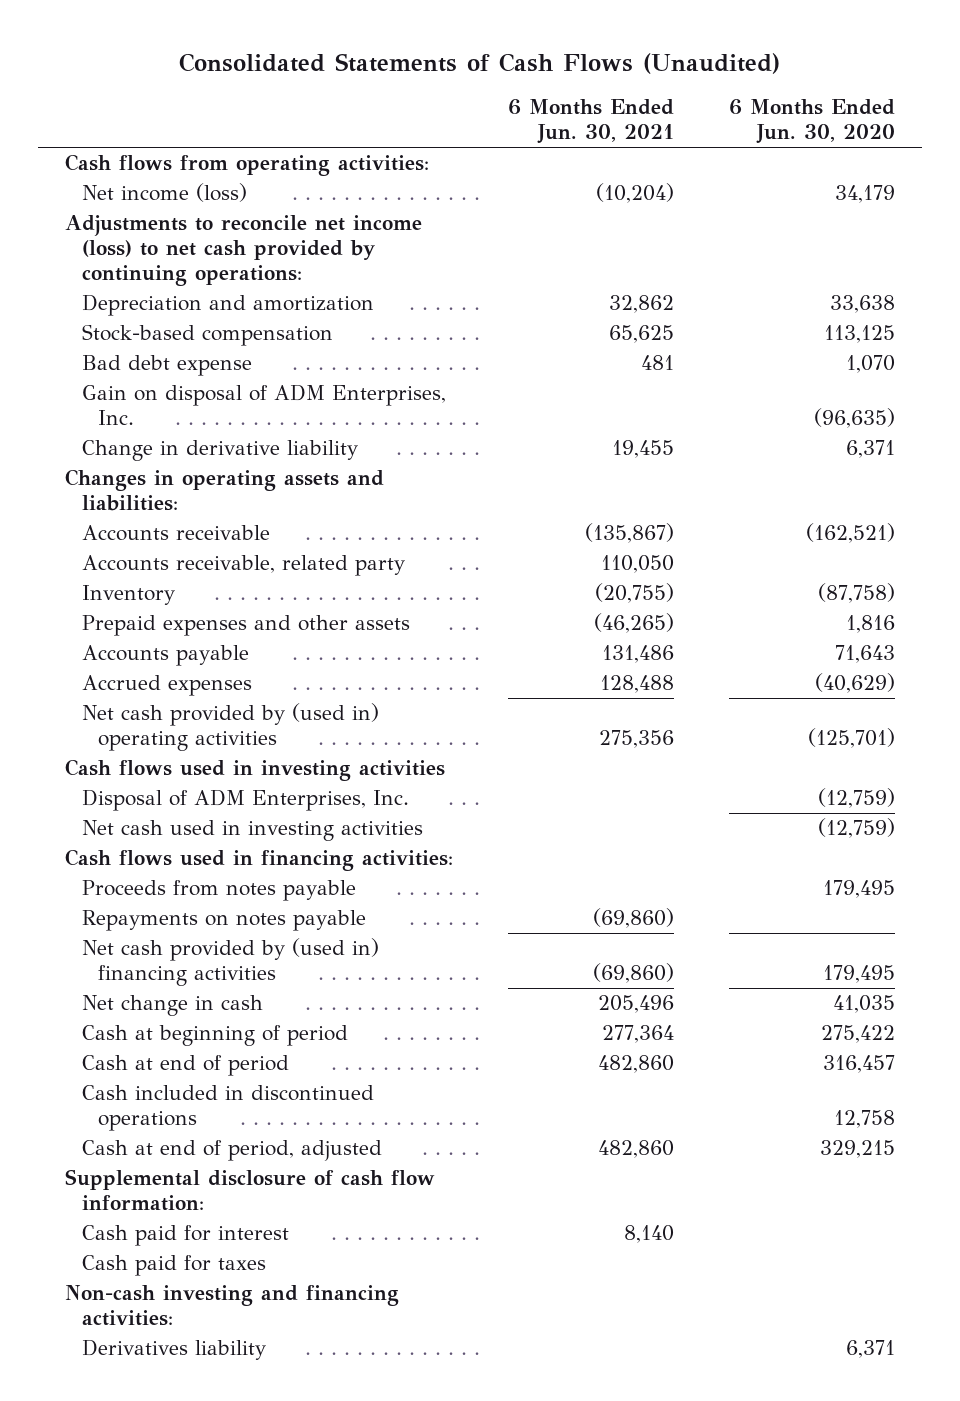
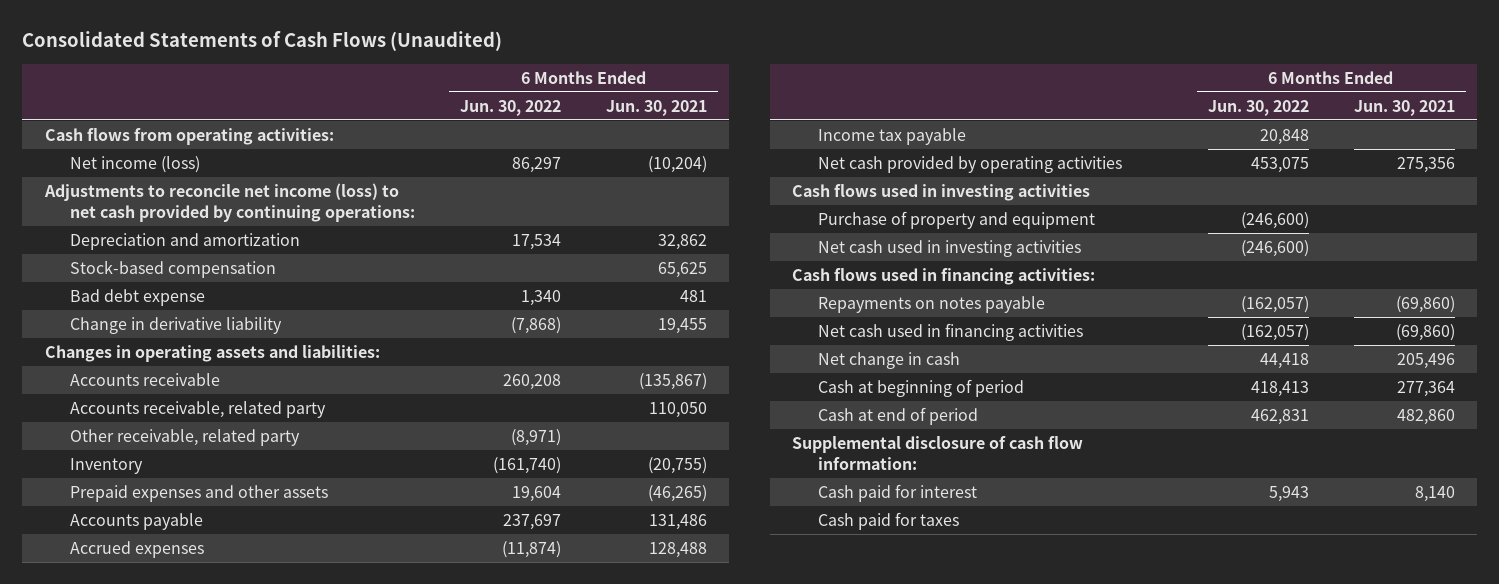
- | 6 Months Ended Jun. 30, 2021 | 6 Months Ended Jun. 30, 2020
+ | 6 Months Ended Jun. 30, 2022 | 6 Months Ended Jun. 30, 2021
- Gain on disposal of ADM Enterprises, Inc. | | (96,635)
+ Other receivable, related party | (8,971) |
- Net cash provided by (used in) operating activities | 275,356 | (125,701)
+ Income tax payable | 20,848 |
+ Net cash provided by operating activities | 453,075 | 275,356
- Disposal of ADM Enterprises, Inc. | | (12,759)
+ Purchase of property and equipment | (246,600) |
- Proceeds from notes payable | | 179,495
- Net cash provided by (used in) financing activities | (69,860) | 179,495
+ Net cash used in financing activities | (162,057) | (69,860)
- Cash included in discontinued operations | | 12,758
- Cash at end of period, adjusted | 482,860 | 329,215
- Non-cash investing and financing activities:
- Derivatives liability | | 6,371

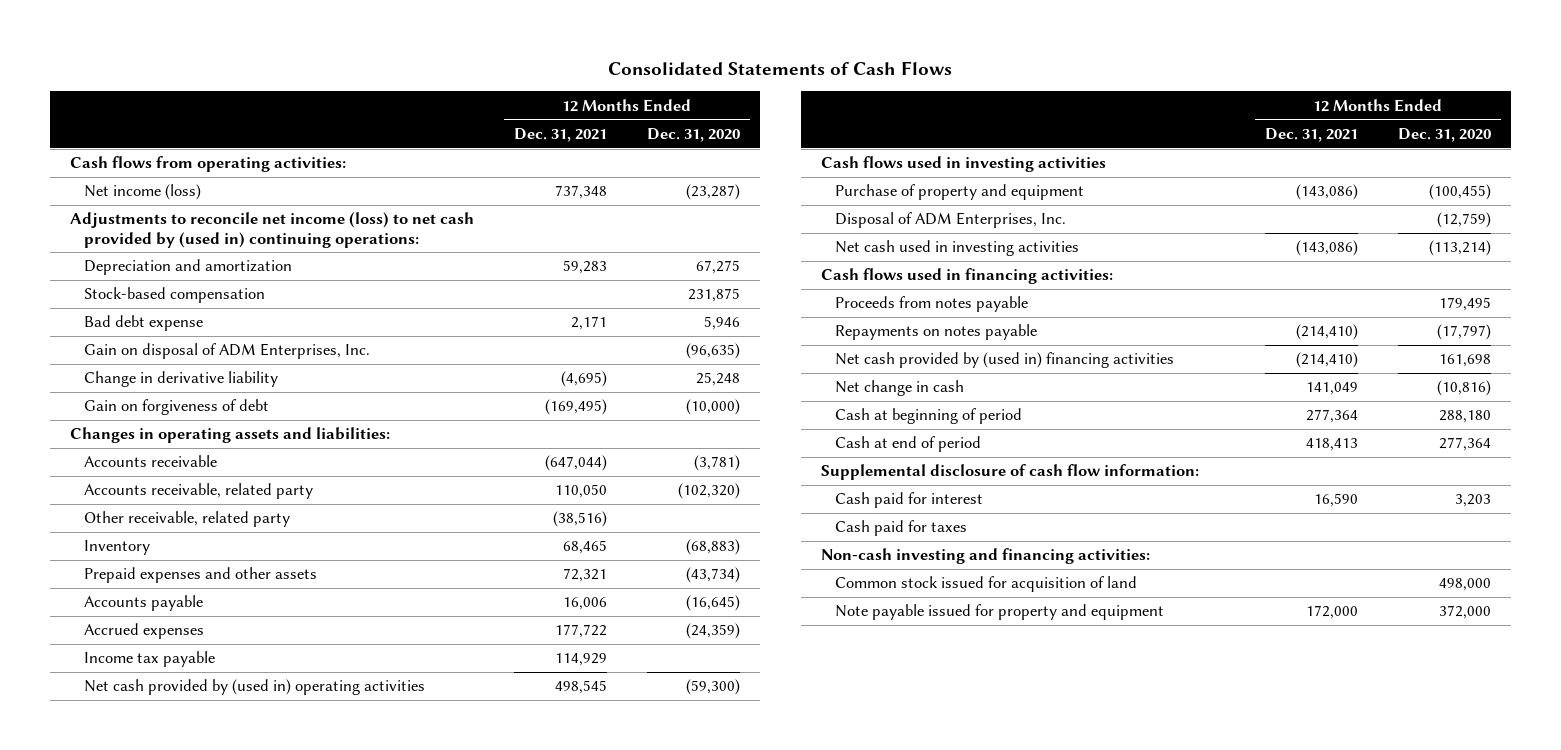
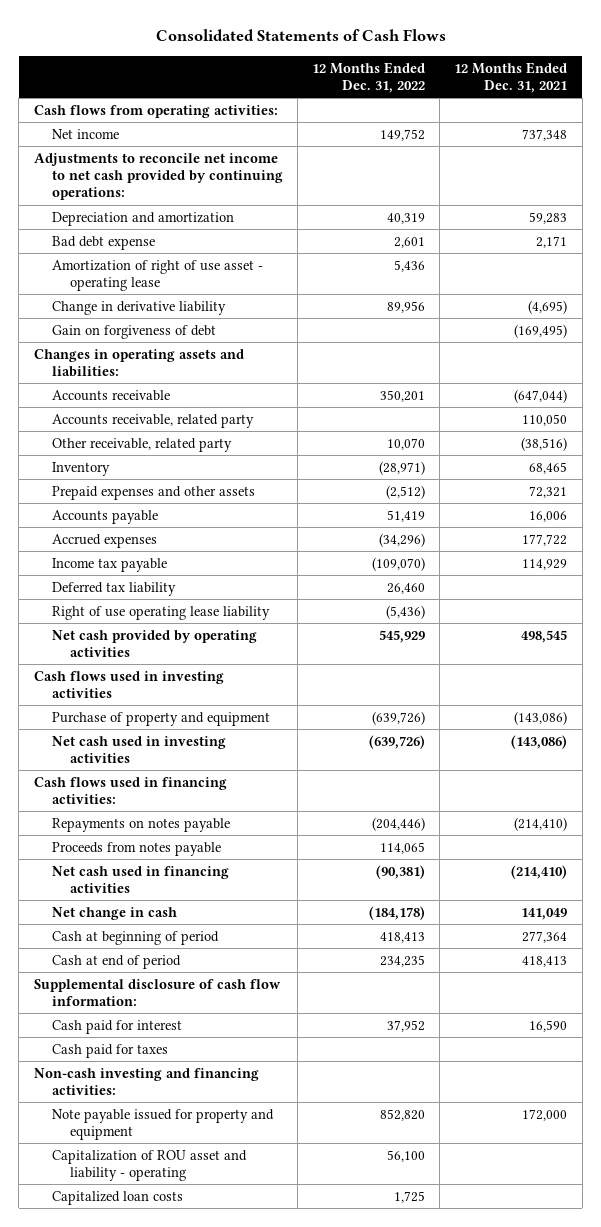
- | 12 Months Ended Dec. 31, 2021 | 12 Months Ended Dec. 31, 2020
+ | 12 Months Ended Dec. 31, 2022 | 12 Months Ended Dec. 31, 2021
- Net income (loss) | 737,348 | (23,287)
- Adjustments to reconcile net income (loss) to net cash provided by (used in) continuing operations:
+ Net income | 149,752 | 737,348
+ Adjustments to reconcile net income to net cash provided by continuing operations:
- Stock-based compensation | | 231,875
- Gain on disposal of ADM Enterprises, Inc. | | (96,635)
+ Amortization of right of use asset - operating lease | 5,436 |
- Net cash provided by (used in) operating activities | 498,545 | (59,300)
+ Deferred tax liability | 26,460 |
+ Right of use operating lease liability | (5,436) |
+ Net cash provided by operating activities | 545,929 | 498,545
- Disposal of ADM Enterprises, Inc. | | (12,759)
- Net cash provided by (used in) financing activities | (214,410) | 161,698
moved down: Proceeds from notes payable | 114,065 |
+ Net cash used in financing activities | (90,381) | (214,410)
- Common stock issued for acquisition of land | | 498,000
+ Capitalization of ROU asset and liability - operating | 56,100 |
+ Capitalized loan costs | 1,725 |

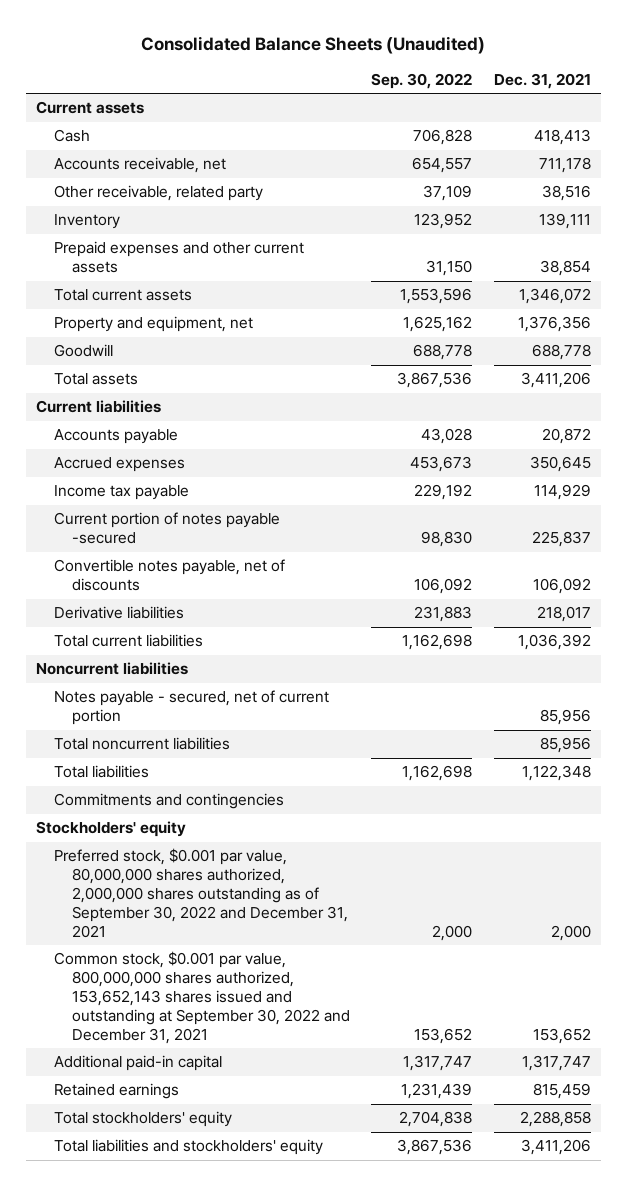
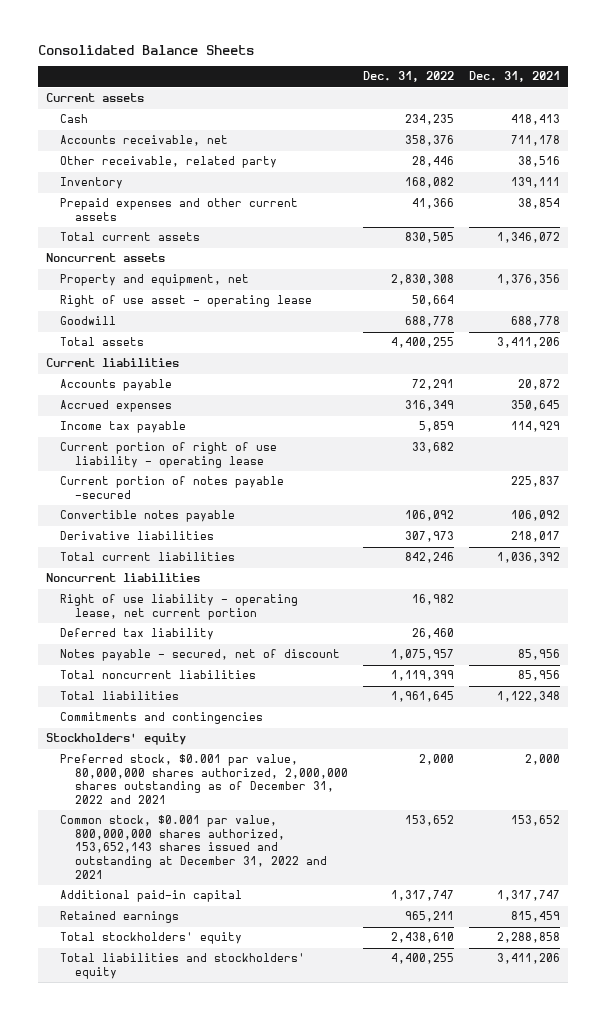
- Consolidated Balance Sheets (Unaudited)
+ Consolidated Balance Sheets
- | Sep. 30, 2022 | Dec. 31, 2021
+ | Dec. 31, 2022 | Dec. 31, 2021
+ Noncurrent assets
+ Right of use asset - operating lease | 50,664 |
+ Current portion of right of use liability - operating lease | 33,682 |
- Convertible notes payable, net of discounts | 106,092 | 106,092
+ Convertible notes payable | 106,092 | 106,092
- Notes payable - secured, net of current portion | | 85,956
+ Right of use liability - operating lease, net current portion | 16,982 |
+ Deferred tax liability | 26,460 |
+ Notes payable - secured, net of discount | 1,075,957 | 85,956
- Preferred stock, $0.001 par value, 80,000,000 shares authorized, 2,000,000 shares outstanding as of September 30, 2022 and December 31, 2021 | 2,000 | 2,000
- Common stock, $0.001 par value, 800,000,000 shares authorized, 153,652,143 shares issued and outstanding at September 30, 2022 and December 31, 2021 | 153,652 | 153,652
+ Preferred stock, $0.001 par value, 80,000,000 shares authorized, 2,000,000 shares outstanding as of December 31, 2022 and 2021 | 2,000 | 2,000
+ Common stock, $0.001 par value, 800,000,000 shares authorized, 153,652,143 shares issued and outstanding at December 31, 2022 and 2021 | 153,652 | 153,652

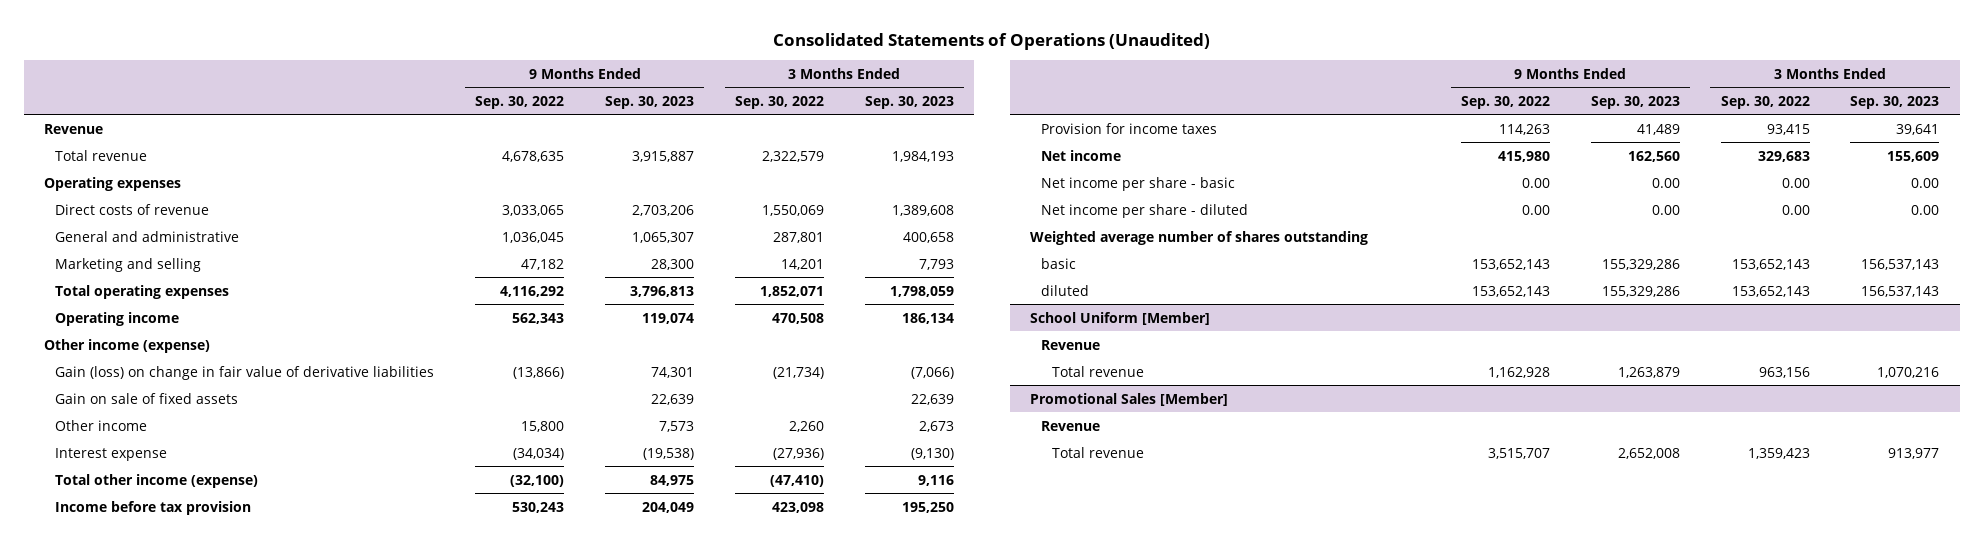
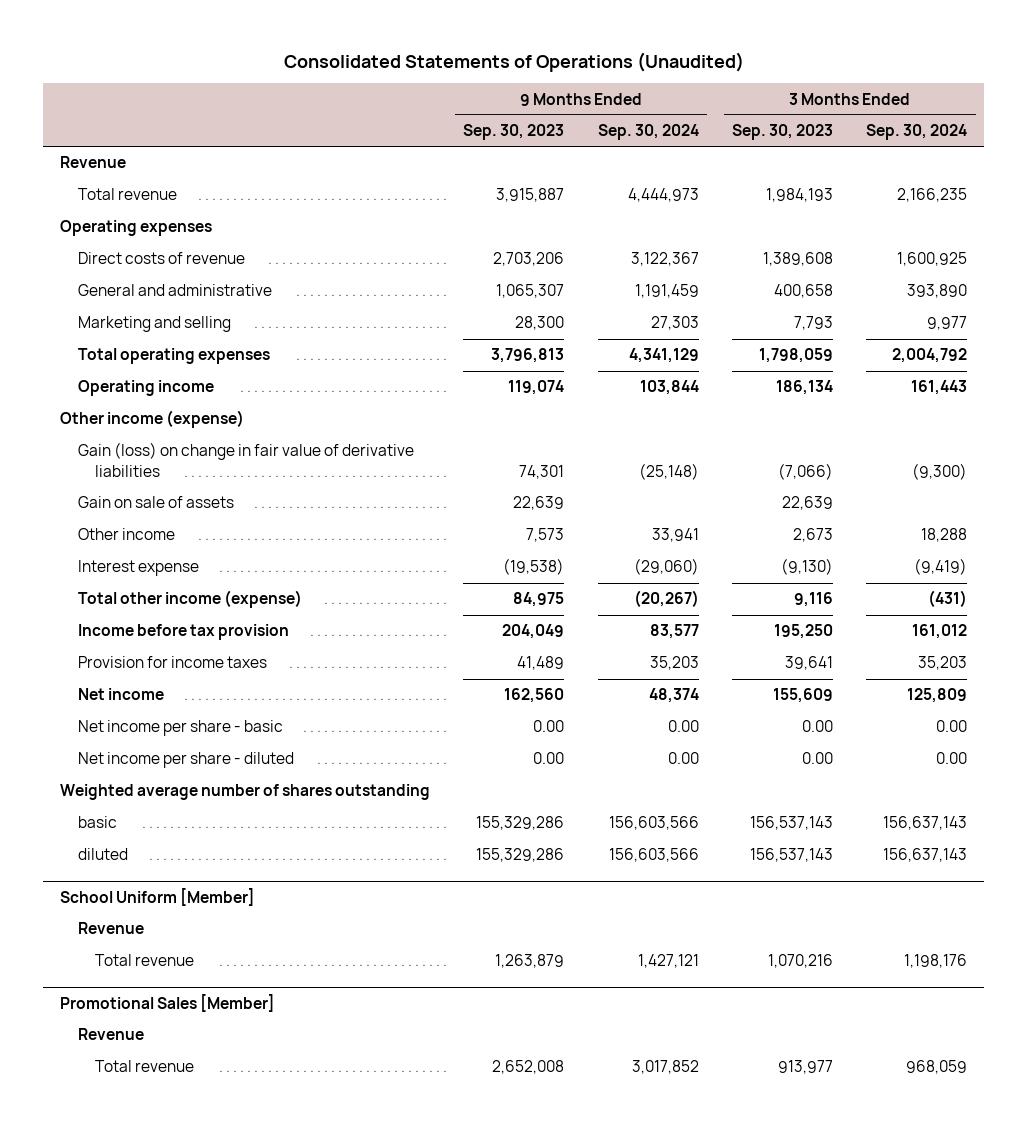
- | 9 Months Ended Sep. 30, 2022 | 9 Months Ended Sep. 30, 2023 | 3 Months Ended Sep. 30, 2022 | 3 Months Ended Sep. 30, 2023
+ | 9 Months Ended Sep. 30, 2023 | 9 Months Ended Sep. 30, 2024 | 3 Months Ended Sep. 30, 2023 | 3 Months Ended Sep. 30, 2024
- Gain on sale of fixed assets | | 22,639 | | 22,639
+ Gain on sale of assets | 22,639 | | 22,639 |

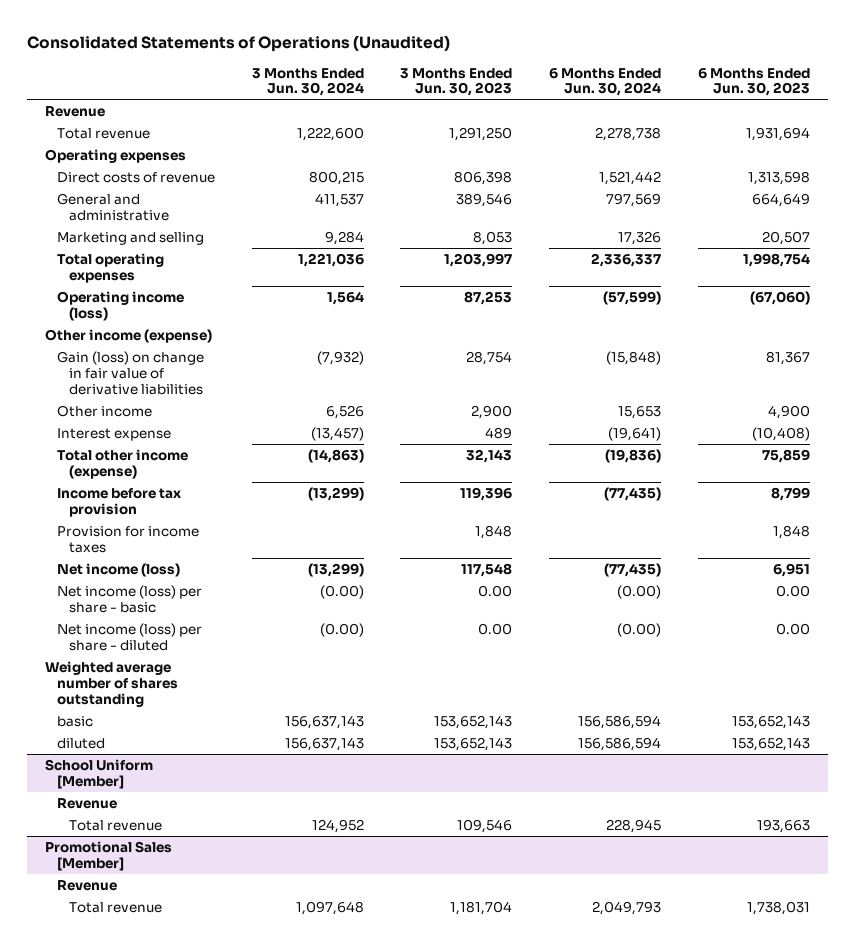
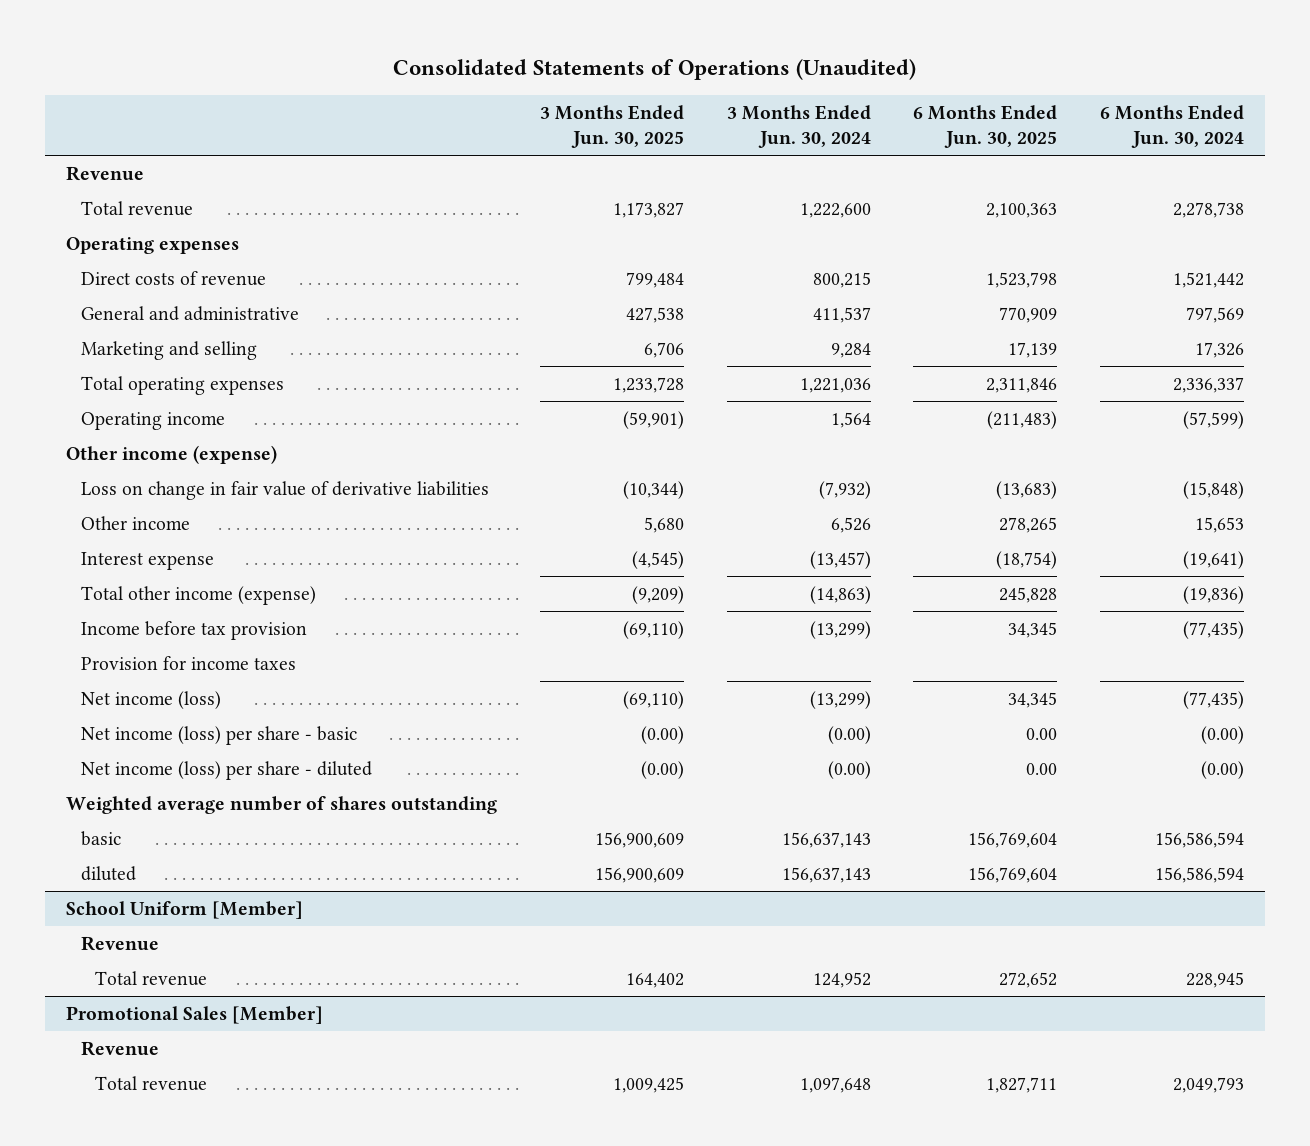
- | 3 Months Ended Jun. 30, 2024 | 3 Months Ended Jun. 30, 2023 | 6 Months Ended Jun. 30, 2024 | 6 Months Ended Jun. 30, 2023
+ | 3 Months Ended Jun. 30, 2025 | 3 Months Ended Jun. 30, 2024 | 6 Months Ended Jun. 30, 2025 | 6 Months Ended Jun. 30, 2024
- Operating income (loss) | 1,564 | 87,253 | (57,599) | (67,060)
+ Operating income | (59,901) | 1,564 | (211,483) | (57,599)
- Gain (loss) on change in fair value of derivative liabilities | (7,932) | 28,754 | (15,848) | 81,367
+ Loss on change in fair value of derivative liabilities | (10,344) | (7,932) | (13,683) | (15,848)

